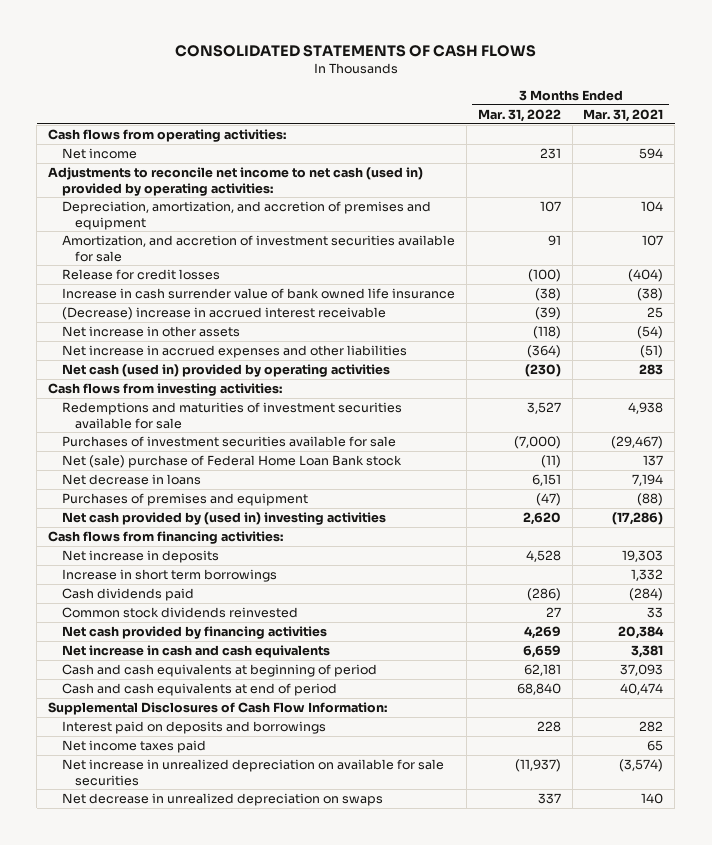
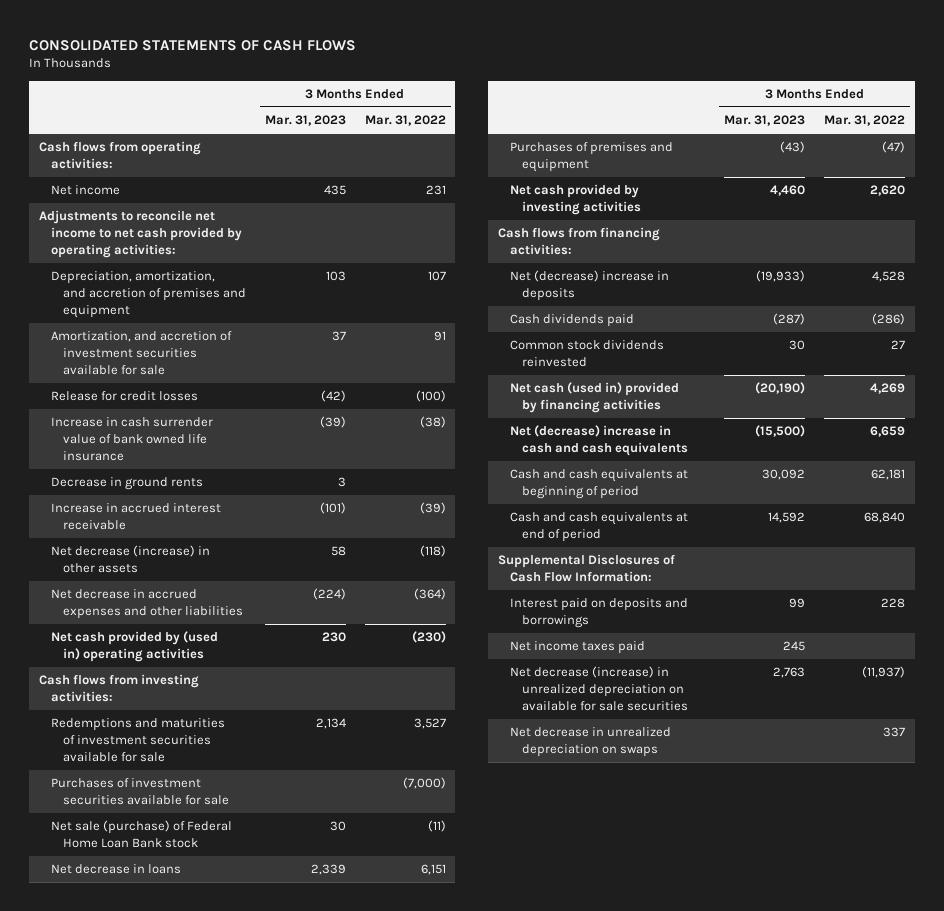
- | 3 Months Ended Mar. 31, 2022 | 3 Months Ended Mar. 31, 2021
+ | 3 Months Ended Mar. 31, 2023 | 3 Months Ended Mar. 31, 2022
- Adjustments to reconcile net income to net cash (used in) provided by operating activities:
+ Adjustments to reconcile net income to net cash provided by operating activities:
- (Decrease) increase in accrued interest receivable | (39) | 25
- Net increase in other assets | (118) | (54)
- Net increase in accrued expenses and other liabilities | (364) | (51)
- Net cash (used in) provided by operating activities | (230) | 283
+ Decrease in ground rents | 3 |
+ Increase in accrued interest receivable | (101) | (39)
+ Net decrease (increase) in other assets | 58 | (118)
+ Net decrease in accrued expenses and other liabilities | (224) | (364)
+ Net cash provided by (used in) operating activities | 230 | (230)
- Net (sale) purchase of Federal Home Loan Bank stock | (11) | 137
+ Net sale (purchase) of Federal Home Loan Bank stock | 30 | (11)
- Net cash provided by (used in) investing activities | 2,620 | (17,286)
+ Net cash provided by investing activities | 4,460 | 2,620
- Net increase in deposits | 4,528 | 19,303
- Increase in short term borrowings | | 1,332
+ Net (decrease) increase in deposits | (19,933) | 4,528
- Net cash provided by financing activities | 4,269 | 20,384
- Net increase in cash and cash equivalents | 6,659 | 3,381
+ Net cash (used in) provided by financing activities | (20,190) | 4,269
+ Net (decrease) increase in cash and cash equivalents | (15,500) | 6,659
- Net increase in unrealized depreciation on available for sale securities | (11,937) | (3,574)
+ Net decrease (increase) in unrealized depreciation on available for sale securities | 2,763 | (11,937)

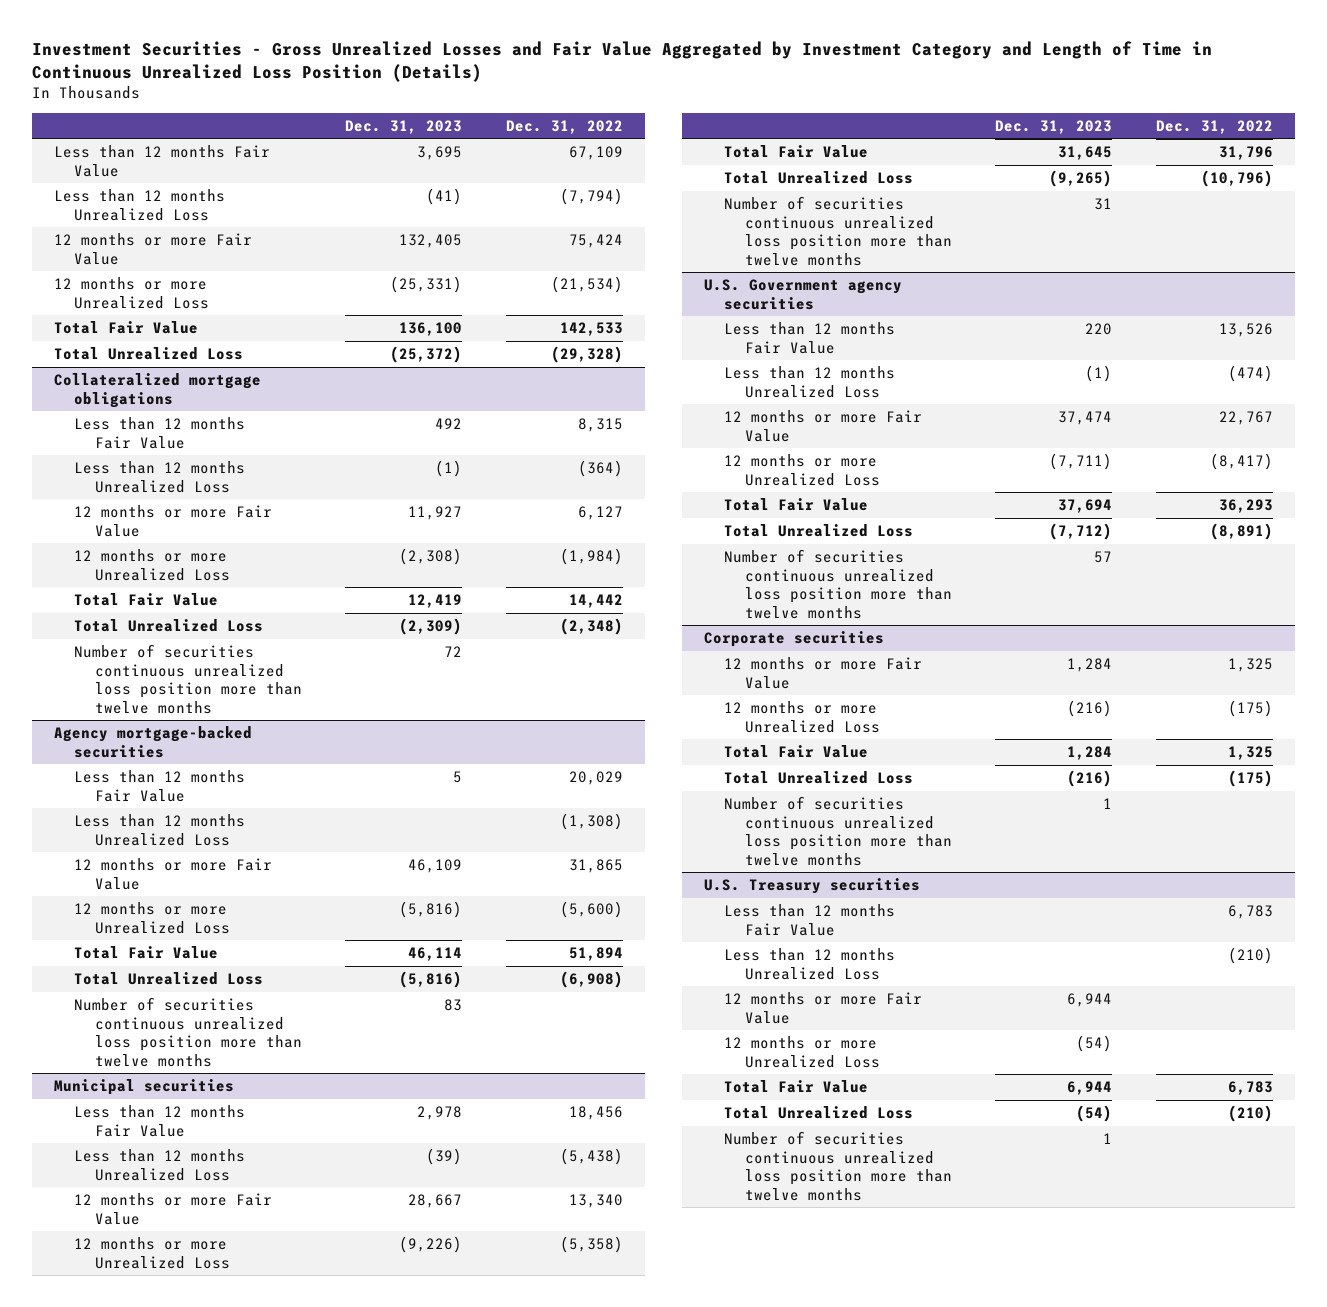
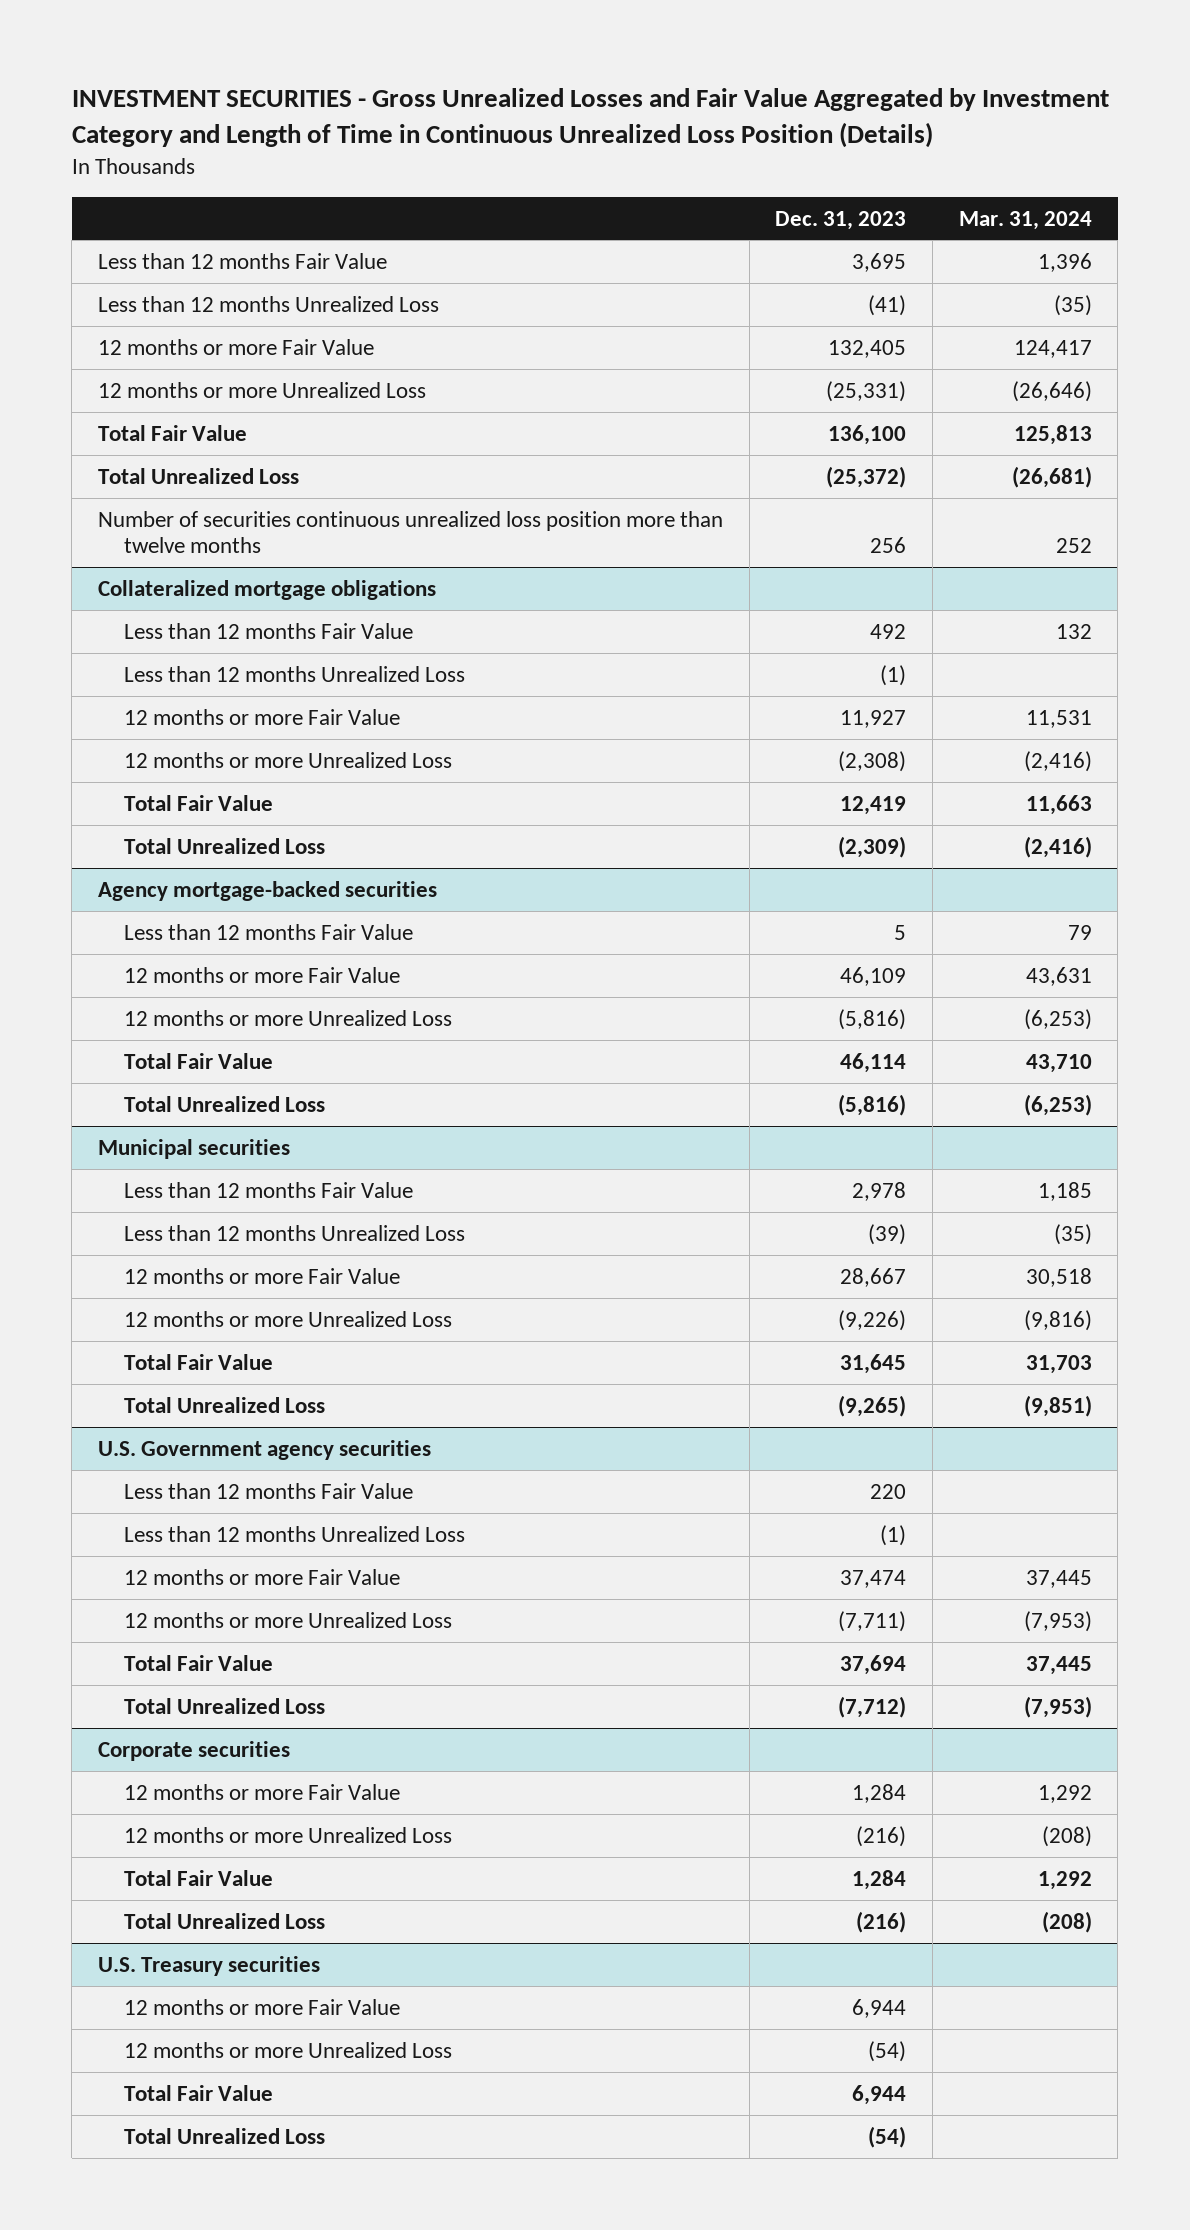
- Investment Securities - Gross Unrealized Losses and Fair Value Aggregated by Investment Category and Length of Time in Continuous Unrealized Loss Position (Details)
+ INVESTMENT SECURITIES - Gross Unrealized Losses and Fair Value Aggregated by Investment Category and Length of Time in Continuous Unrealized Loss Position (Details)
- | Dec. 31, 2023 | Dec. 31, 2022
+ | Dec. 31, 2023 | Mar. 31, 2024
+ Number of securities continuous unrealized loss position more than twelve months | 256 | 252
@ Collateralized mortgage obligations
- Number of securities continuous unrealized loss position more than twelve months | 72 |
@ Agency mortgage-backed securities
- Less than 12 months Unrealized Loss | | (1,308)
- Number of securities continuous unrealized loss position more than twelve months | 83 |
@ Municipal securities
- Number of securities continuous unrealized loss position more than twelve months | 31 |
@ U.S. Government agency securities
- Number of securities continuous unrealized loss position more than twelve months | 57 |
@ Corporate securities
- Number of securities continuous unrealized loss position more than twelve months | 1 |
@ U.S. Treasury securities
- Less than 12 months Fair Value | | 6,783
- Less than 12 months Unrealized Loss | | (210)
- Number of securities continuous unrealized loss position more than twelve months | 1 |

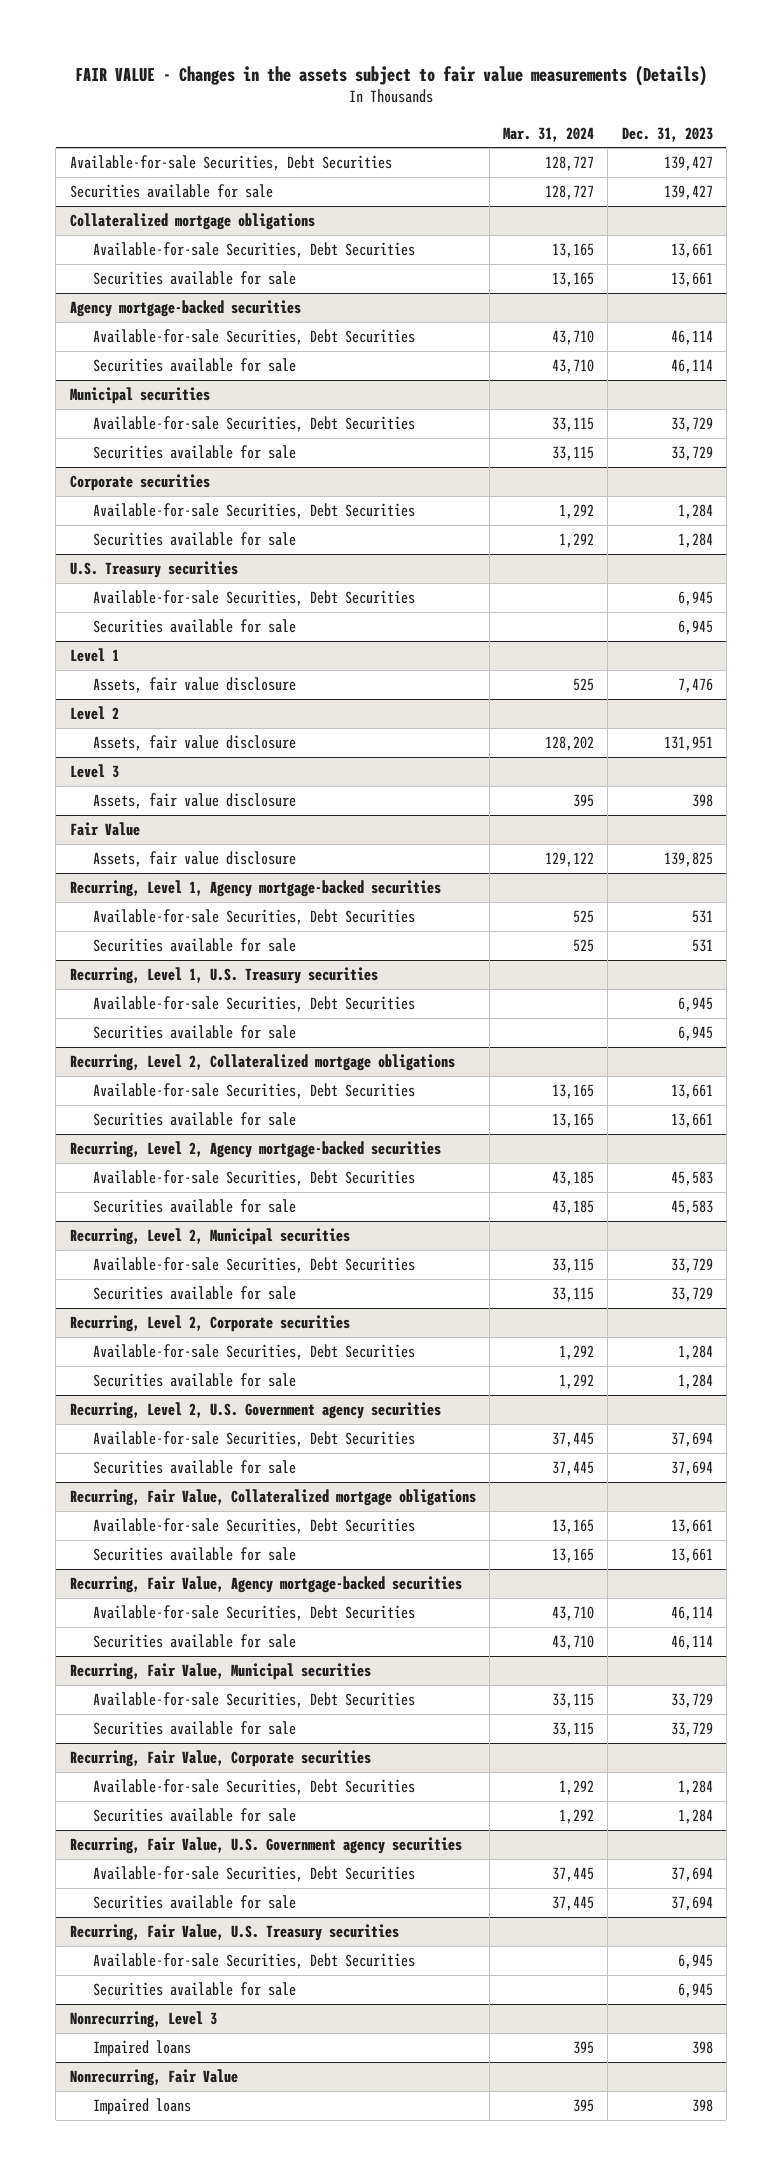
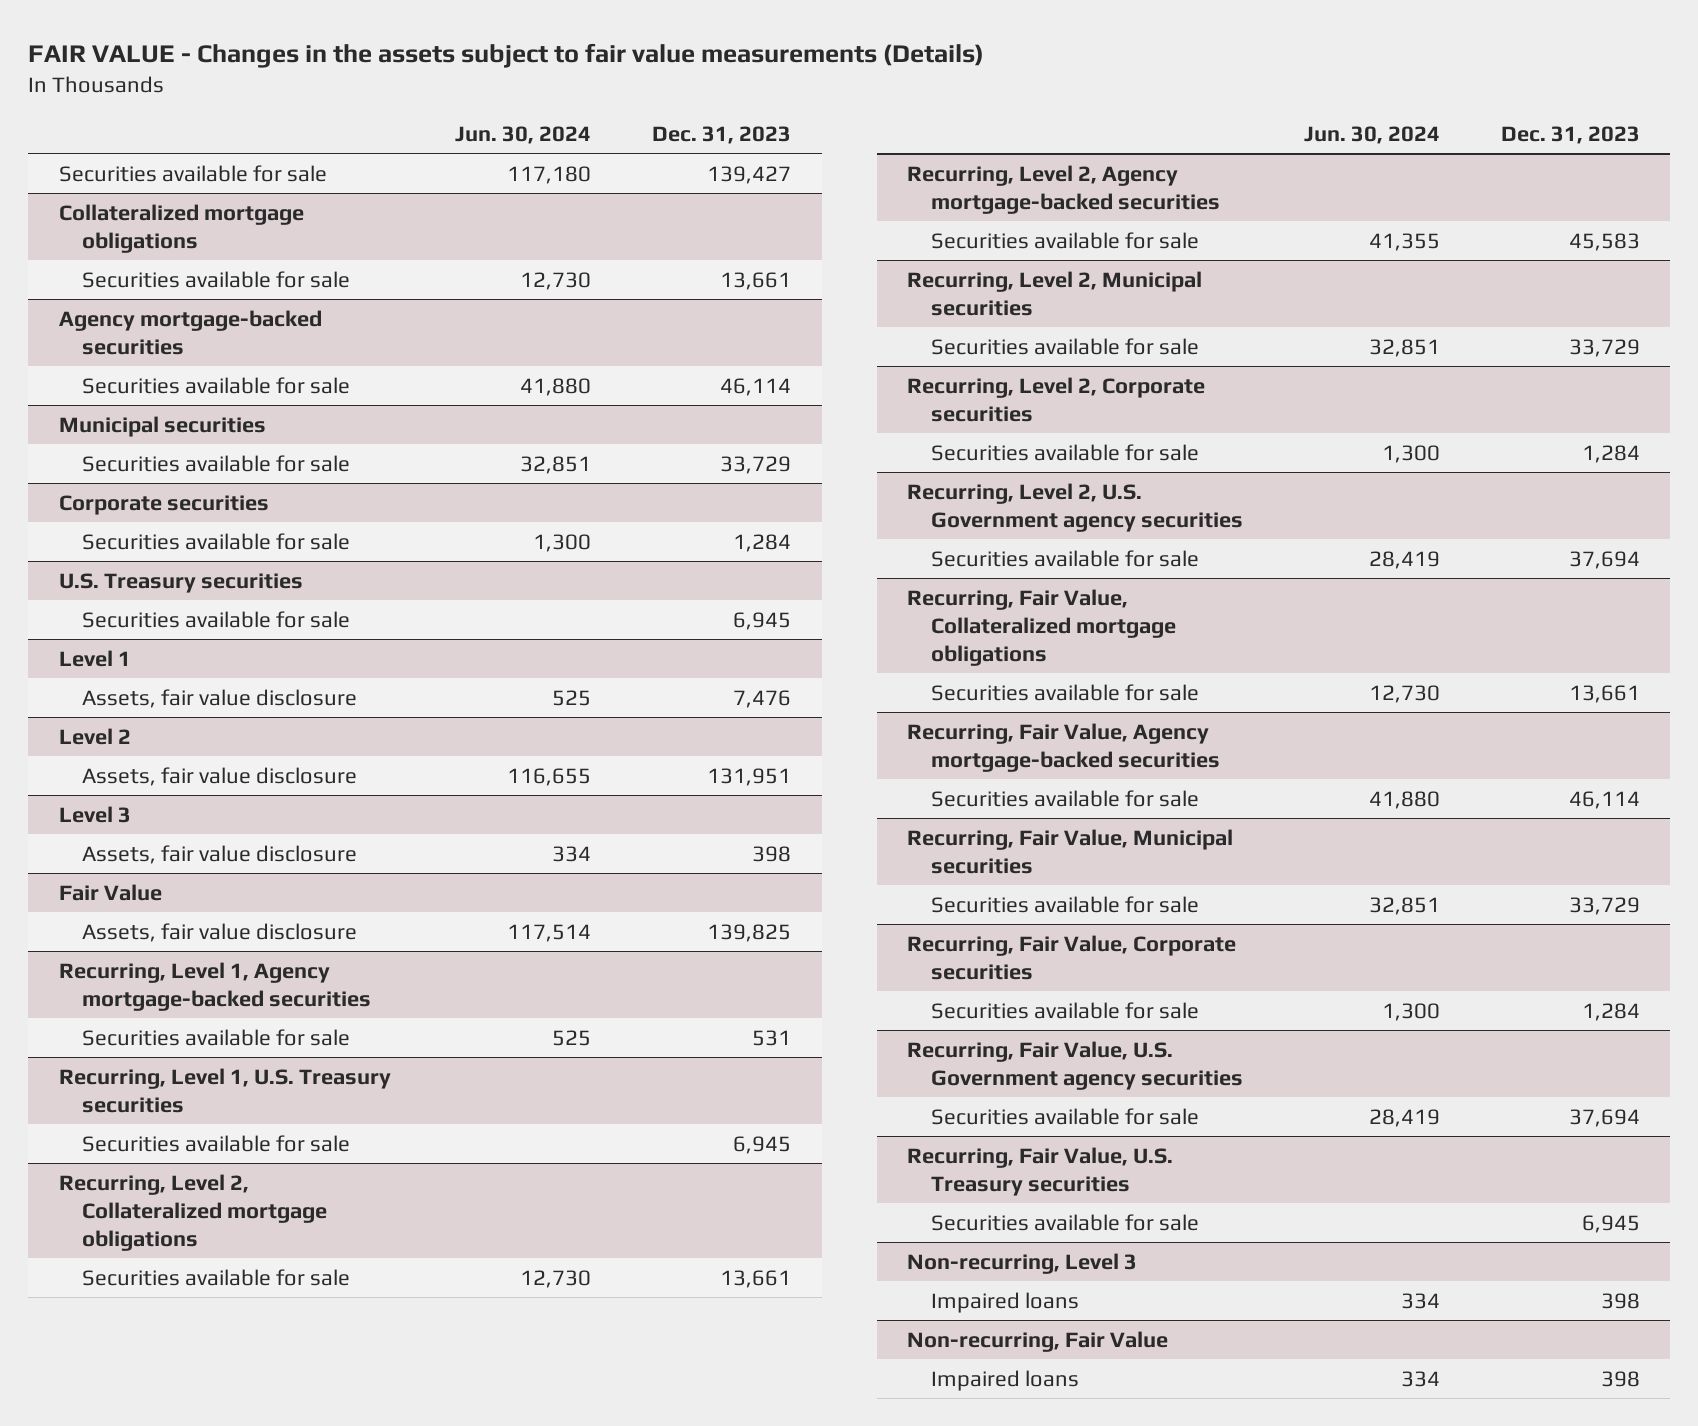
- | Mar. 31, 2024 | Dec. 31, 2023
+ | Jun. 30, 2024 | Dec. 31, 2023
- Available-for-sale Securities, Debt Securities | 128,727 | 139,427
@ Collateralized mortgage obligations
- Available-for-sale Securities, Debt Securities | 13,165 | 13,661
@ Agency mortgage-backed securities
- Available-for-sale Securities, Debt Securities | 43,710 | 46,114
@ Municipal securities
- Available-for-sale Securities, Debt Securities | 33,115 | 33,729
@ Corporate securities
- Available-for-sale Securities, Debt Securities | 1,292 | 1,284
@ U.S. Treasury securities
- Available-for-sale Securities, Debt Securities | | 6,945
@ Recurring, Level 1, Agency mortgage-backed securities
- Available-for-sale Securities, Debt Securities | 525 | 531
@ Recurring, Level 1, U.S. Treasury securities
- Available-for-sale Securities, Debt Securities | | 6,945
@ Recurring, Level 2, Collateralized mortgage obligations
- Available-for-sale Securities, Debt Securities | 13,165 | 13,661
@ Recurring, Level 2, Agency mortgage-backed securities
- Available-for-sale Securities, Debt Securities | 43,185 | 45,583
@ Recurring, Level 2, Municipal securities
- Available-for-sale Securities, Debt Securities | 33,115 | 33,729
@ Recurring, Level 2, Corporate securities
- Available-for-sale Securities, Debt Securities | 1,292 | 1,284
@ Recurring, Level 2, U.S. Government agency securities
- Available-for-sale Securities, Debt Securities | 37,445 | 37,694
@ Recurring, Fair Value, Collateralized mortgage obligations
- Available-for-sale Securities, Debt Securities | 13,165 | 13,661
@ Recurring, Fair Value, Agency mortgage-backed securities
- Available-for-sale Securities, Debt Securities | 43,710 | 46,114
@ Recurring, Fair Value, Municipal securities
- Available-for-sale Securities, Debt Securities | 33,115 | 33,729
@ Recurring, Fair Value, Corporate securities
- Available-for-sale Securities, Debt Securities | 1,292 | 1,284
@ Recurring, Fair Value, U.S. Government agency securities
- Available-for-sale Securities, Debt Securities | 37,445 | 37,694
@ Recurring, Fair Value, U.S. Treasury securities
- Available-for-sale Securities, Debt Securities | | 6,945
- Nonrecurring, Level 3
+ Non-recurring, Level 3
- Nonrecurring, Fair Value
+ Non-recurring, Fair Value

